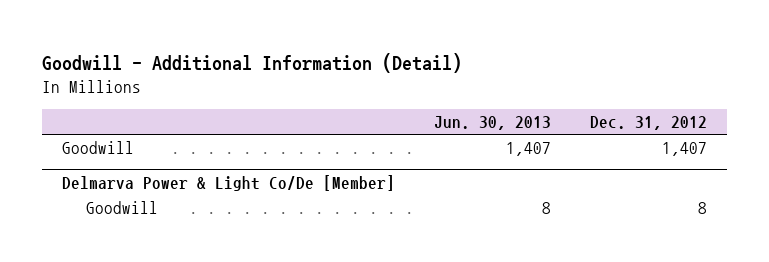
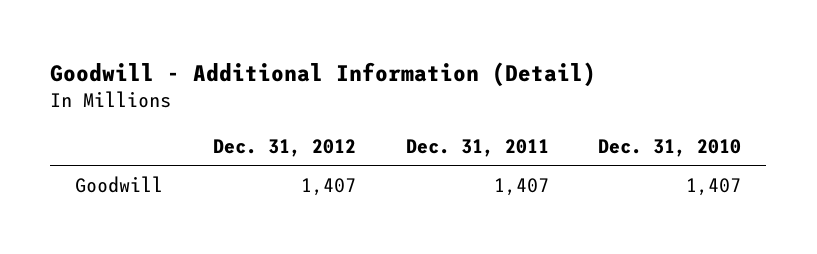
- | Jun. 30, 2013 | Dec. 31, 2012
+ | Dec. 31, 2012 | Dec. 31, 2011 | Dec. 31, 2010
- Delmarva Power & Light Co/De [Member]
- Goodwill | 8 | 8

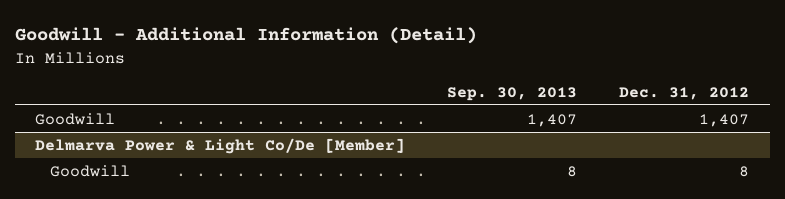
- | Dec. 31, 2012 | Dec. 31, 2011 | Dec. 31, 2010
+ | Sep. 30, 2013 | Dec. 31, 2012
+ Delmarva Power & Light Co/De [Member]
+ Goodwill | 8 | 8

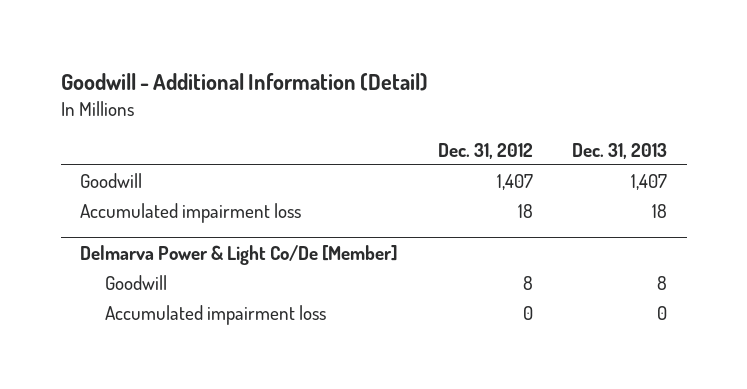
- | Sep. 30, 2013 | Dec. 31, 2012
+ | Dec. 31, 2012 | Dec. 31, 2013
+ Accumulated impairment loss | 18 | 18
@ Delmarva Power & Light Co/De [Member]
+ Accumulated impairment loss | 0 | 0

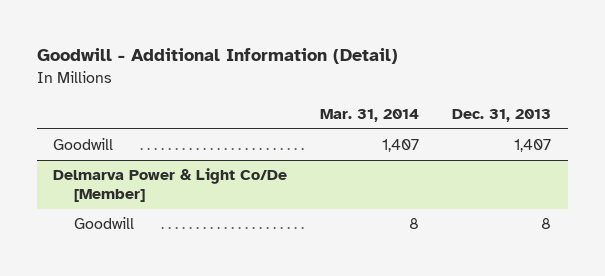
- | Dec. 31, 2012 | Dec. 31, 2013
+ | Mar. 31, 2014 | Dec. 31, 2013
- Accumulated impairment loss | 18 | 18
@ Delmarva Power & Light Co/De [Member]
- Accumulated impairment loss | 0 | 0

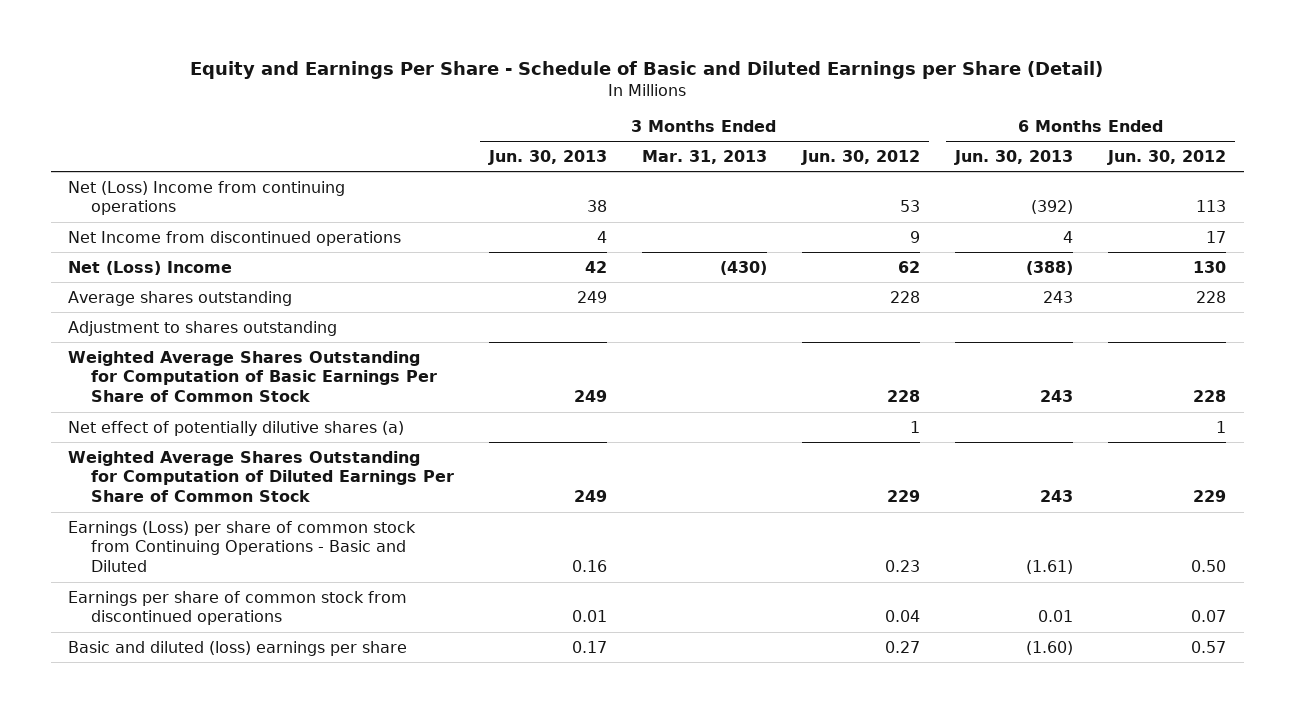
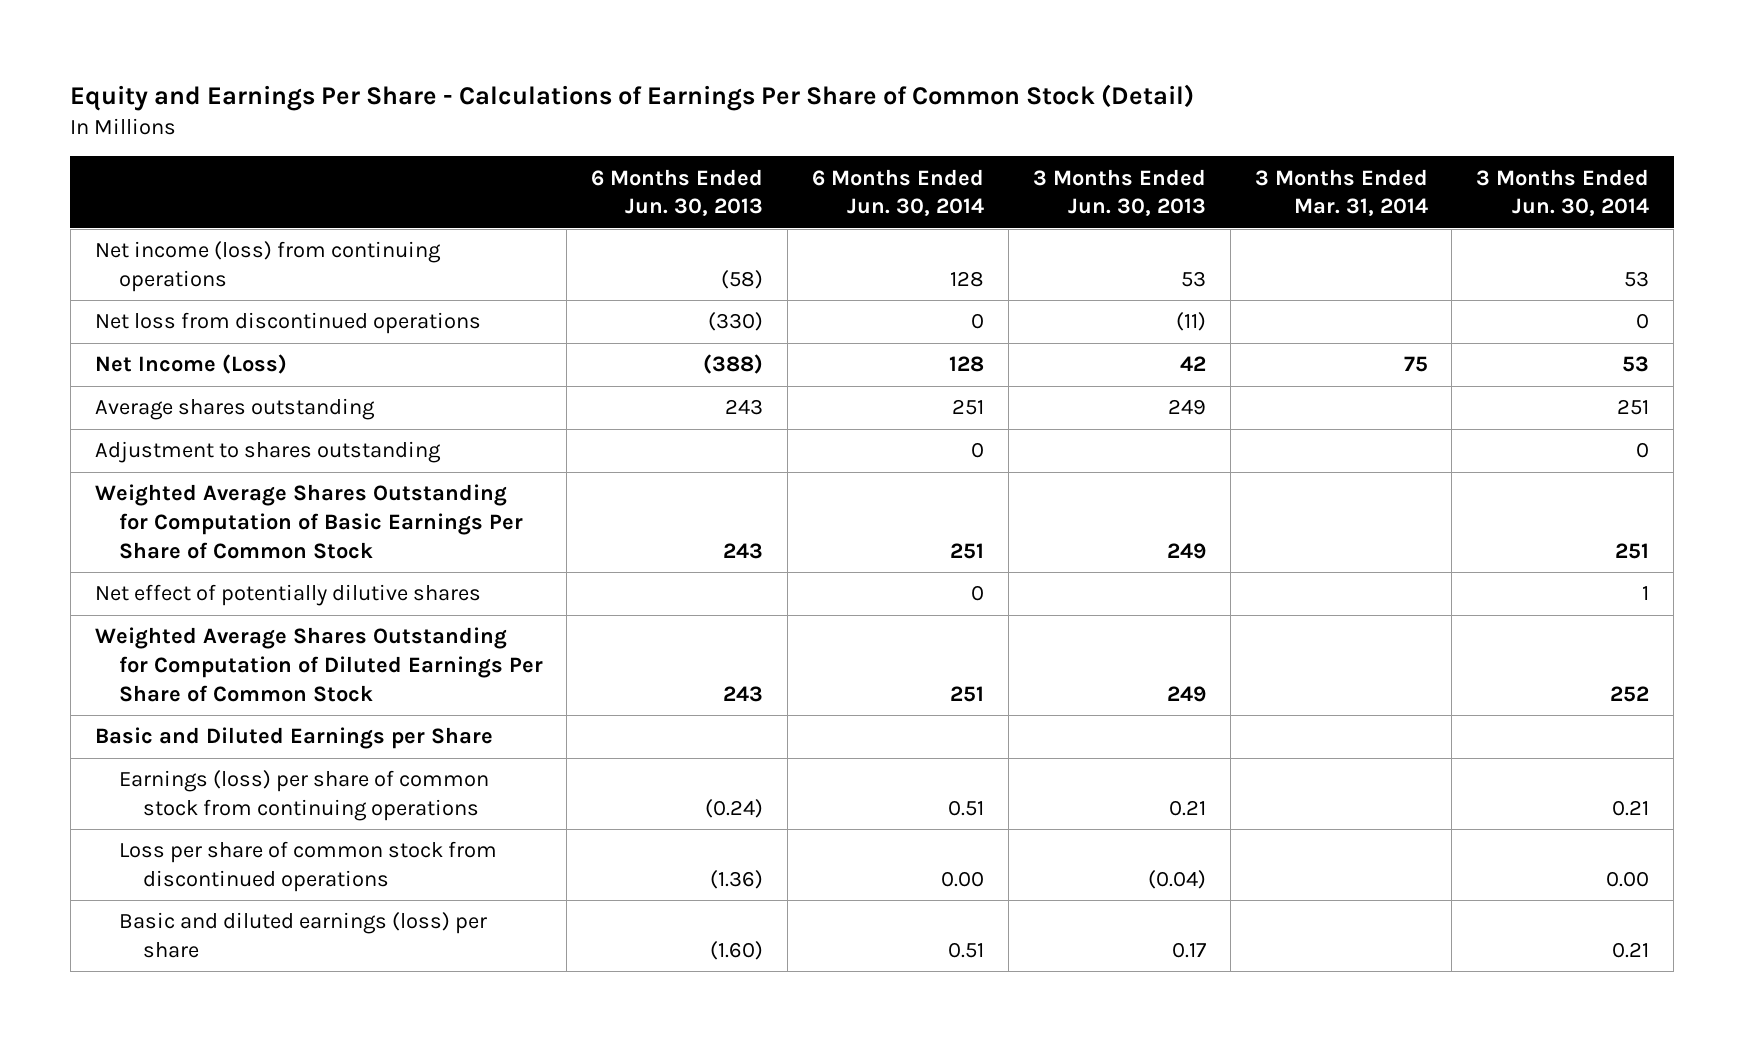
- Equity and Earnings Per Share - Schedule of Basic and Diluted Earnings per Share (Detail)
+ Equity and Earnings Per Share - Calculations of Earnings Per Share of Common Stock (Detail)
- | 3 Months Ended Jun. 30, 2013 | 3 Months Ended Mar. 31, 2013 | 3 Months Ended Jun. 30, 2012 | 6 Months Ended Jun. 30, 2013 | 6 Months Ended Jun. 30, 2012
+ | 6 Months Ended Jun. 30, 2013 | 6 Months Ended Jun. 30, 2014 | 3 Months Ended Jun. 30, 2013 | 3 Months Ended Mar. 31, 2014 | 3 Months Ended Jun. 30, 2014
- Net (Loss) Income from continuing operations | 38 | | 53 | (392) | 113
- Net Income from discontinued operations | 4 | | 9 | 4 | 17
- Net (Loss) Income | 42 | (430) | 62 | (388) | 130
+ Net income (loss) from continuing operations | (58) | 128 | 53 | | 53
+ Net loss from discontinued operations | (330) | 0 | (11) | | 0
+ Net Income (Loss) | (388) | 128 | 42 | 75 | 53
- Net effect of potentially dilutive shares (a) | | | 1 | | 1
+ Net effect of potentially dilutive shares | | 0 | | | 1
- Earnings (Loss) per share of common stock from Continuing Operations - Basic and Diluted | 0.16 | | 0.23 | (1.61) | 0.50
- Earnings per share of common stock from discontinued operations | 0.01 | | 0.04 | 0.01 | 0.07
- Basic and diluted (loss) earnings per share | 0.17 | | 0.27 | (1.60) | 0.57
+ Basic and Diluted Earnings per Share
+ Earnings (loss) per share of common stock from continuing operations | (0.24) | 0.51 | 0.21 | | 0.21
+ Loss per share of common stock from discontinued operations | (1.36) | 0.00 | (0.04) | | 0.00
+ Basic and diluted earnings (loss) per share | (1.60) | 0.51 | 0.17 | | 0.21

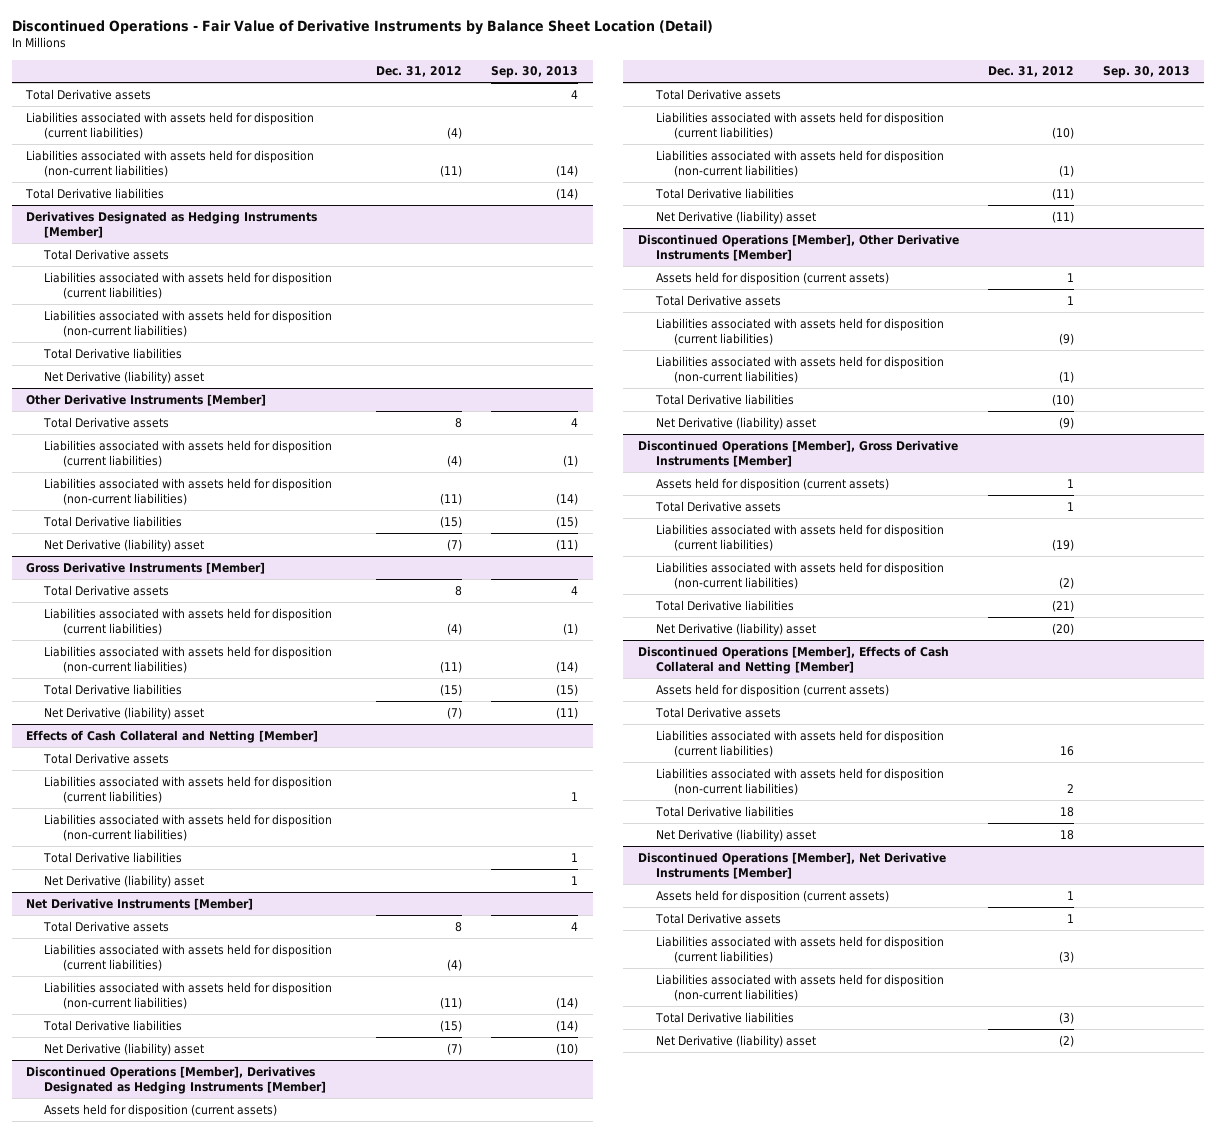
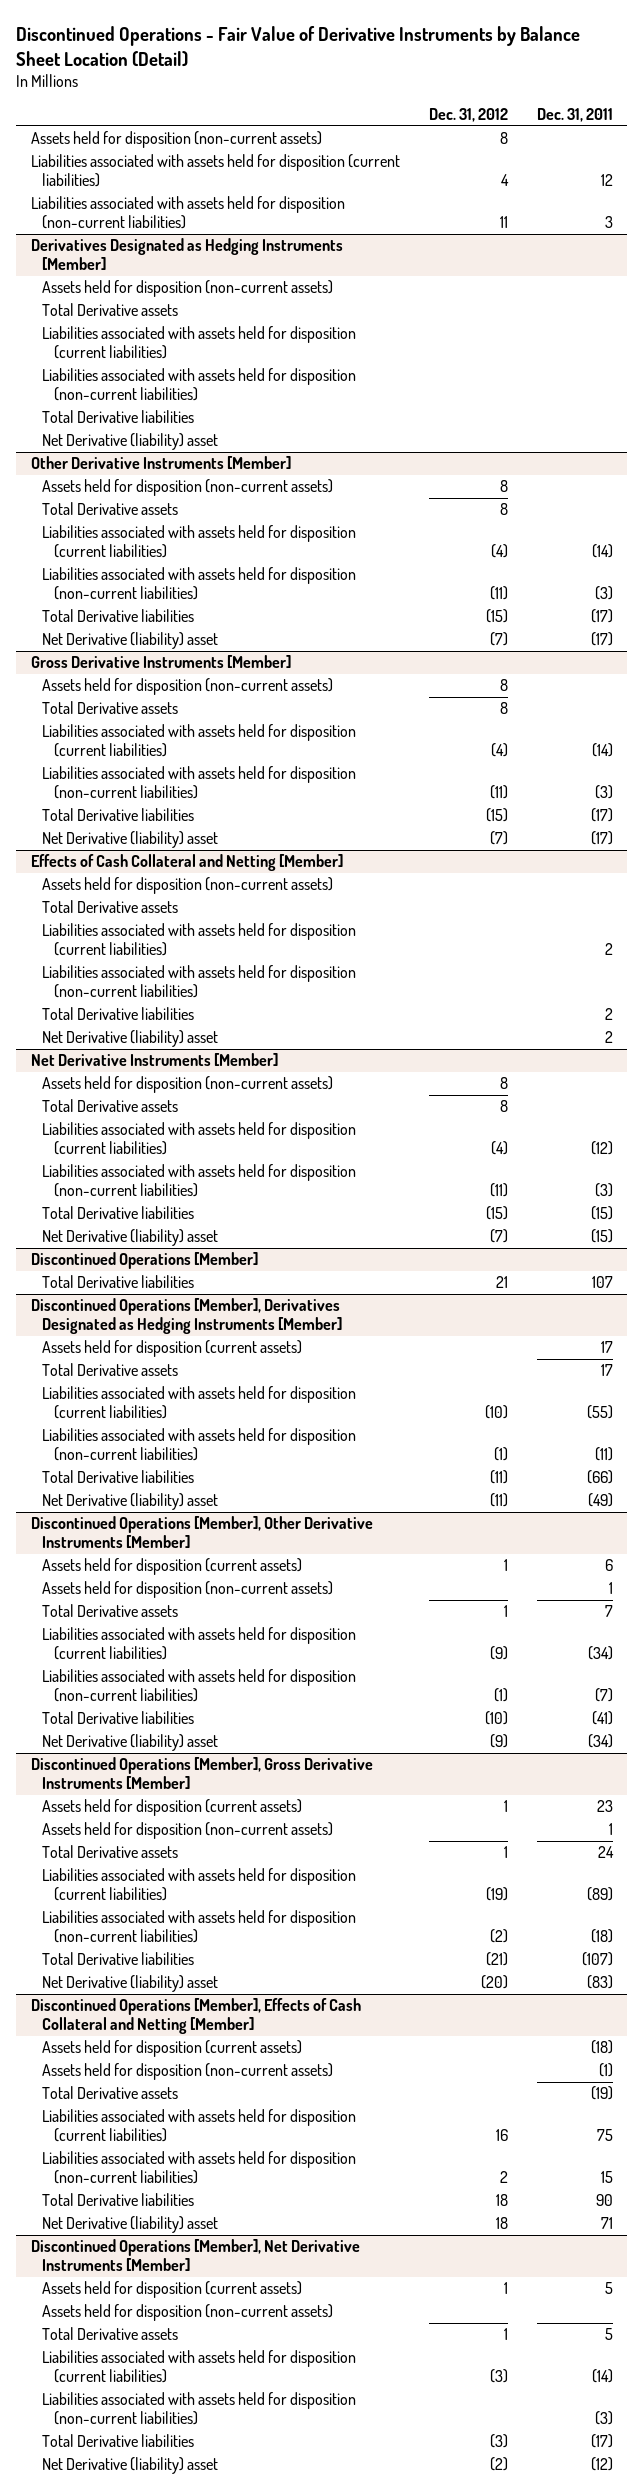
- | Dec. 31, 2012 | Sep. 30, 2013
+ | Dec. 31, 2012 | Dec. 31, 2011
- Total Derivative assets | | 4
- Liabilities associated with assets held for disposition (current liabilities) | (4) |
- Liabilities associated with assets held for disposition (non-current liabilities) | (11) | (14)
- Total Derivative liabilities | | (14)
+ Assets held for disposition (non-current assets) | 8 |
+ Liabilities associated with assets held for disposition (current liabilities) | 4 | 12
+ Liabilities associated with assets held for disposition (non-current liabilities) | 11 | 3
@ Derivatives Designated as Hedging Instruments [Member]
+ Assets held for disposition (non-current assets)
@ Other Derivative Instruments [Member]
+ Assets held for disposition (non-current assets) | 8 |
@ Gross Derivative Instruments [Member]
+ Assets held for disposition (non-current assets) | 8 |
@ Effects of Cash Collateral and Netting [Member]
+ Assets held for disposition (non-current assets)
@ Net Derivative Instruments [Member]
+ Assets held for disposition (non-current assets) | 8 |
+ Discontinued Operations [Member]
+ Total Derivative liabilities | 21 | 107
@ Discontinued Operations [Member], Other Derivative Instruments [Member]
+ Assets held for disposition (non-current assets) | | 1
@ Discontinued Operations [Member], Gross Derivative Instruments [Member]
+ Assets held for disposition (non-current assets) | | 1
@ Discontinued Operations [Member], Effects of Cash Collateral and Netting [Member]
+ Assets held for disposition (non-current assets) | | (1)
@ Discontinued Operations [Member], Net Derivative Instruments [Member]
+ Assets held for disposition (non-current assets)

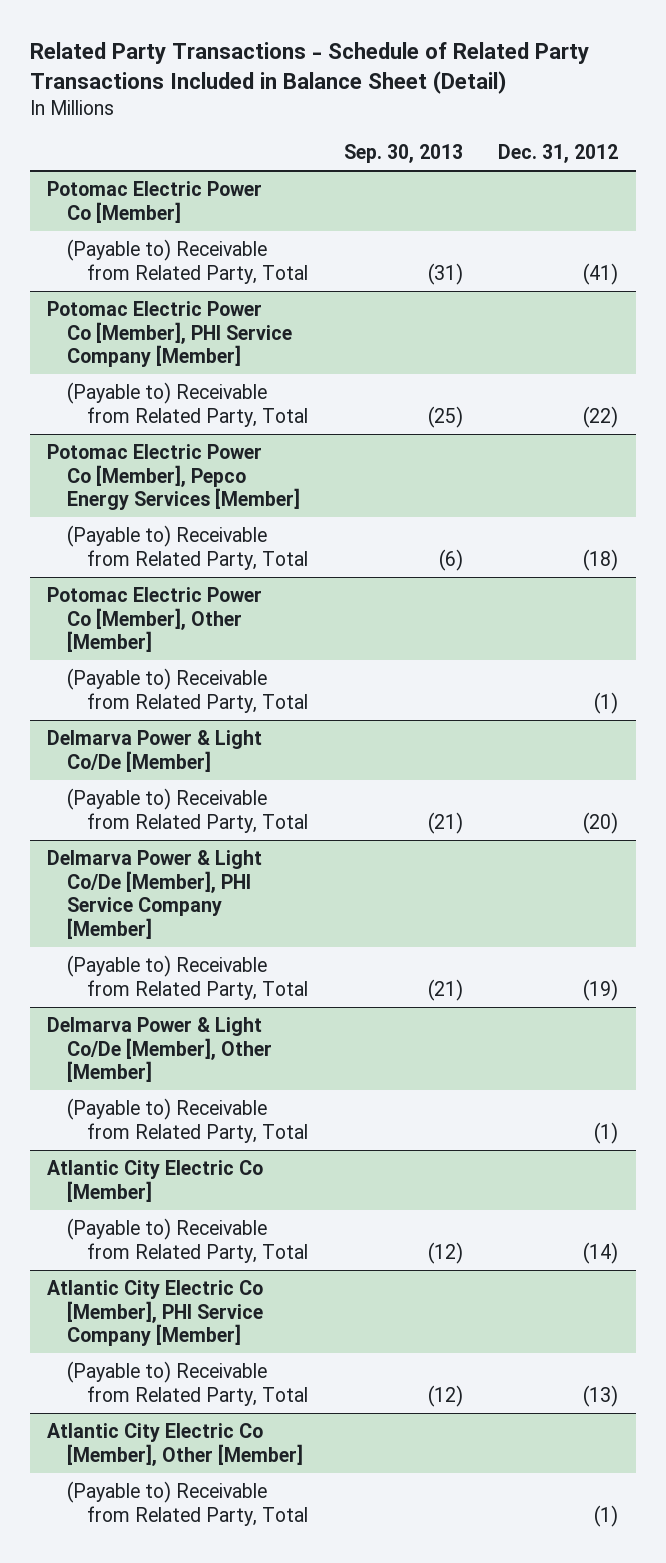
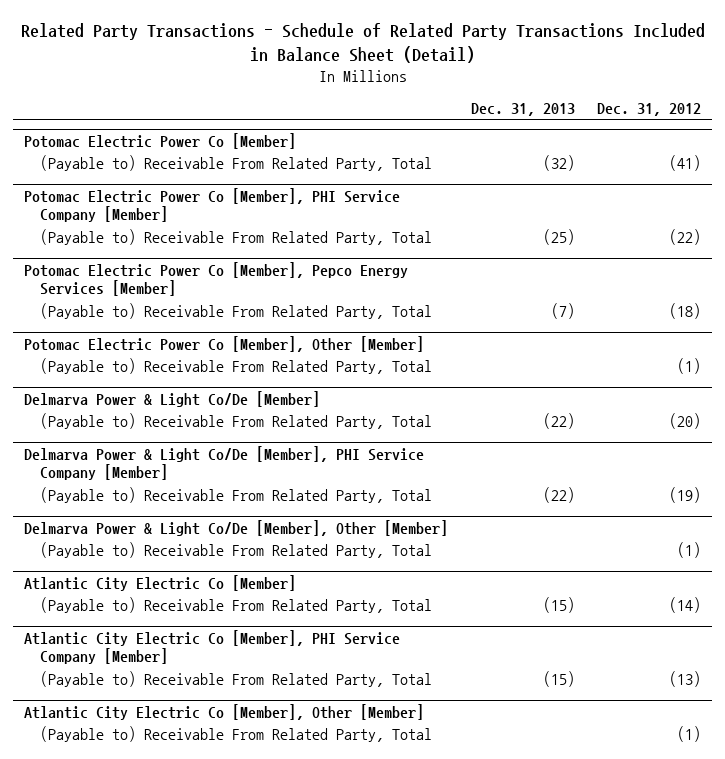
- | Sep. 30, 2013 | Dec. 31, 2012
+ | Dec. 31, 2013 | Dec. 31, 2012
@ Potomac Electric Power Co [Member]
- (Payable to) Receivable from Related Party, Total | (31) | (41)
+ (Payable to) Receivable From Related Party, Total | (32) | (41)
@ Potomac Electric Power Co [Member], PHI Service Company [Member]
- (Payable to) Receivable from Related Party, Total | (25) | (22)
+ (Payable to) Receivable From Related Party, Total | (25) | (22)
@ Potomac Electric Power Co [Member], Pepco Energy Services [Member]
- (Payable to) Receivable from Related Party, Total | (6) | (18)
+ (Payable to) Receivable From Related Party, Total | (7) | (18)
@ Potomac Electric Power Co [Member], Other [Member]
- (Payable to) Receivable from Related Party, Total | | (1)
+ (Payable to) Receivable From Related Party, Total | | (1)
@ Delmarva Power & Light Co/De [Member]
- (Payable to) Receivable from Related Party, Total | (21) | (20)
+ (Payable to) Receivable From Related Party, Total | (22) | (20)
@ Delmarva Power & Light Co/De [Member], PHI Service Company [Member]
- (Payable to) Receivable from Related Party, Total | (21) | (19)
+ (Payable to) Receivable From Related Party, Total | (22) | (19)
@ Delmarva Power & Light Co/De [Member], Other [Member]
- (Payable to) Receivable from Related Party, Total | | (1)
+ (Payable to) Receivable From Related Party, Total | | (1)
@ Atlantic City Electric Co [Member]
- (Payable to) Receivable from Related Party, Total | (12) | (14)
+ (Payable to) Receivable From Related Party, Total | (15) | (14)
@ Atlantic City Electric Co [Member], PHI Service Company [Member]
- (Payable to) Receivable from Related Party, Total | (12) | (13)
+ (Payable to) Receivable From Related Party, Total | (15) | (13)
@ Atlantic City Electric Co [Member], Other [Member]
- (Payable to) Receivable from Related Party, Total | | (1)
+ (Payable to) Receivable From Related Party, Total | | (1)

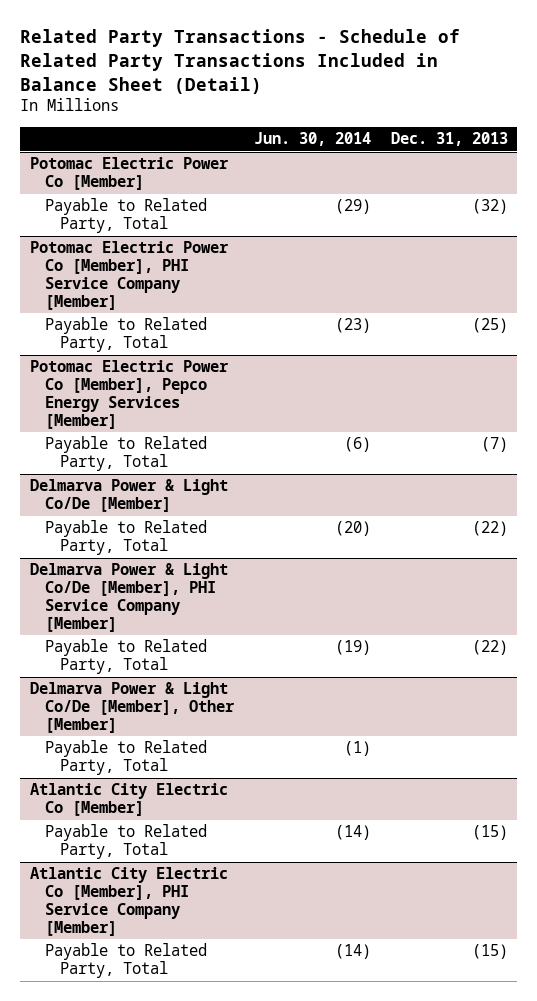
- | Dec. 31, 2013 | Dec. 31, 2012
+ | Jun. 30, 2014 | Dec. 31, 2013
@ Potomac Electric Power Co [Member]
- (Payable to) Receivable From Related Party, Total | (32) | (41)
+ Payable to Related Party, Total | (29) | (32)
@ Potomac Electric Power Co [Member], PHI Service Company [Member]
- (Payable to) Receivable From Related Party, Total | (25) | (22)
+ Payable to Related Party, Total | (23) | (25)
@ Potomac Electric Power Co [Member], Pepco Energy Services [Member]
- (Payable to) Receivable From Related Party, Total | (7) | (18)
- Potomac Electric Power Co [Member], Other [Member]
- (Payable to) Receivable From Related Party, Total | | (1)
@ Potomac Electric Power Co [Member], Pepco Energy Services [Member]
+ Payable to Related Party, Total | (6) | (7)
@ Delmarva Power & Light Co/De [Member]
- (Payable to) Receivable From Related Party, Total | (22) | (20)
+ Payable to Related Party, Total | (20) | (22)
@ Delmarva Power & Light Co/De [Member], PHI Service Company [Member]
- (Payable to) Receivable From Related Party, Total | (22) | (19)
+ Payable to Related Party, Total | (19) | (22)
@ Delmarva Power & Light Co/De [Member], Other [Member]
- (Payable to) Receivable From Related Party, Total | | (1)
+ Payable to Related Party, Total | (1) |
@ Atlantic City Electric Co [Member]
- (Payable to) Receivable From Related Party, Total | (15) | (14)
+ Payable to Related Party, Total | (14) | (15)
@ Atlantic City Electric Co [Member], PHI Service Company [Member]
- (Payable to) Receivable From Related Party, Total | (15) | (13)
- Atlantic City Electric Co [Member], Other [Member]
- (Payable to) Receivable From Related Party, Total | | (1)
@ Atlantic City Electric Co [Member], PHI Service Company [Member]
+ Payable to Related Party, Total | (14) | (15)

